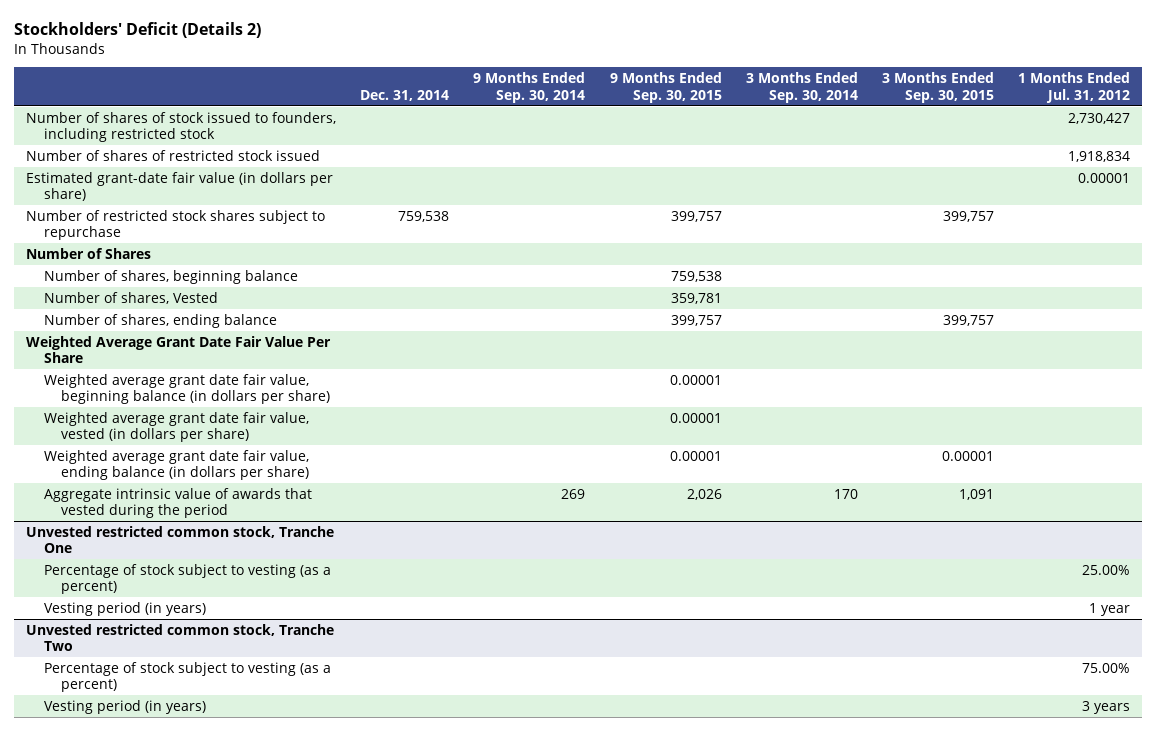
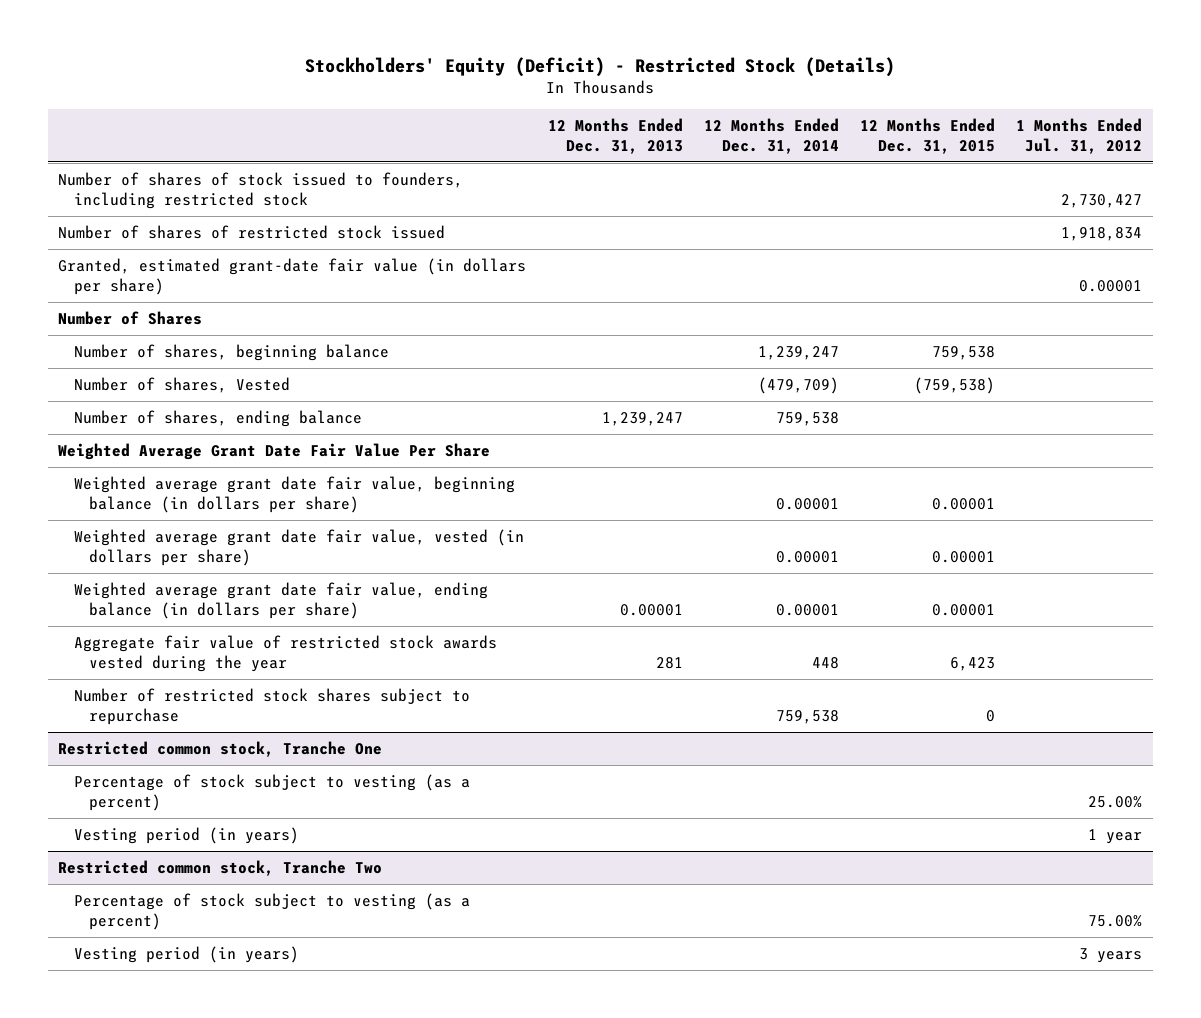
- Stockholders' Deficit (Details 2)
+ Stockholders' Equity (Deficit) - Restricted Stock (Details)
- | Dec. 31, 2014 | 9 Months Ended Sep. 30, 2014 | 9 Months Ended Sep. 30, 2015 | 3 Months Ended Sep. 30, 2014 | 3 Months Ended Sep. 30, 2015 | 1 Months Ended Jul. 31, 2012
+ | 12 Months Ended Dec. 31, 2013 | 12 Months Ended Dec. 31, 2014 | 12 Months Ended Dec. 31, 2015 | 1 Months Ended Jul. 31, 2012
- Estimated grant-date fair value (in dollars per share) | | | | | | 0.00001
+ Granted, estimated grant-date fair value (in dollars per share) | | | | 0.00001
- Aggregate intrinsic value of awards that vested during the period | | 269 | 2,026 | 170 | 1,091 |
- Unvested restricted common stock, Tranche One
+ Aggregate fair value of restricted stock awards vested during the year | 281 | 448 | 6,423 |
moved down: Number of restricted stock shares subject to repurchase | | 759,538 | 0 |
+ Restricted common stock, Tranche One
- Unvested restricted common stock, Tranche Two
+ Restricted common stock, Tranche Two

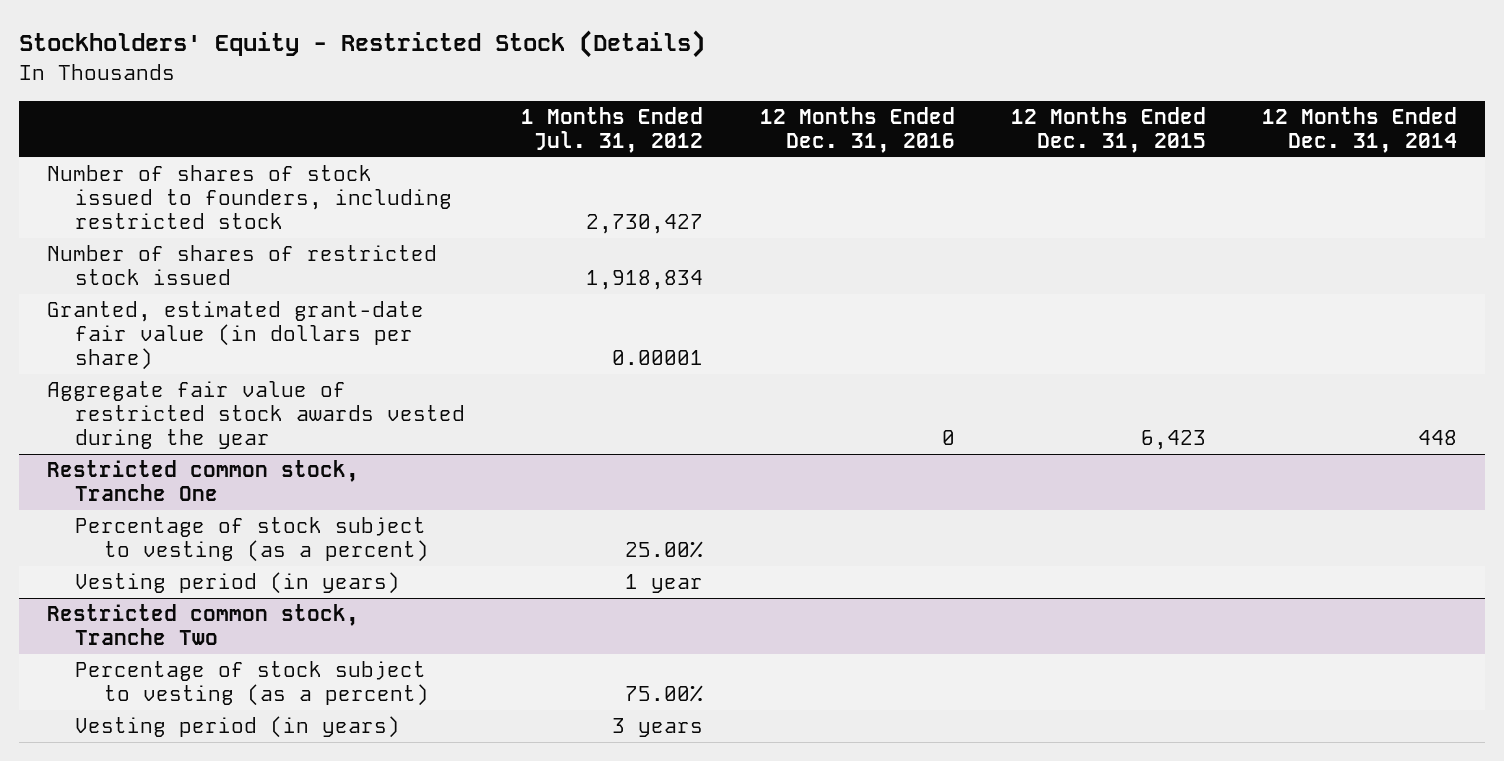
- Stockholders' Equity (Deficit) - Restricted Stock (Details)
+ Stockholders' Equity - Restricted Stock (Details)
- | 12 Months Ended Dec. 31, 2013 | 12 Months Ended Dec. 31, 2014 | 12 Months Ended Dec. 31, 2015 | 1 Months Ended Jul. 31, 2012
+ | 1 Months Ended Jul. 31, 2012 | 12 Months Ended Dec. 31, 2016 | 12 Months Ended Dec. 31, 2015 | 12 Months Ended Dec. 31, 2014
- Number of Shares
- Number of shares, beginning balance | | 1,239,247 | 759,538 |
- Number of shares, Vested | | (479,709) | (759,538) |
- Number of shares, ending balance | 1,239,247 | 759,538 | |
- Weighted Average Grant Date Fair Value Per Share
- Weighted average grant date fair value, beginning balance (in dollars per share) | | 0.00001 | 0.00001 |
- Weighted average grant date fair value, vested (in dollars per share) | | 0.00001 | 0.00001 |
- Weighted average grant date fair value, ending balance (in dollars per share) | 0.00001 | 0.00001 | 0.00001 |
- Number of restricted stock shares subject to repurchase | | 759,538 | 0 |

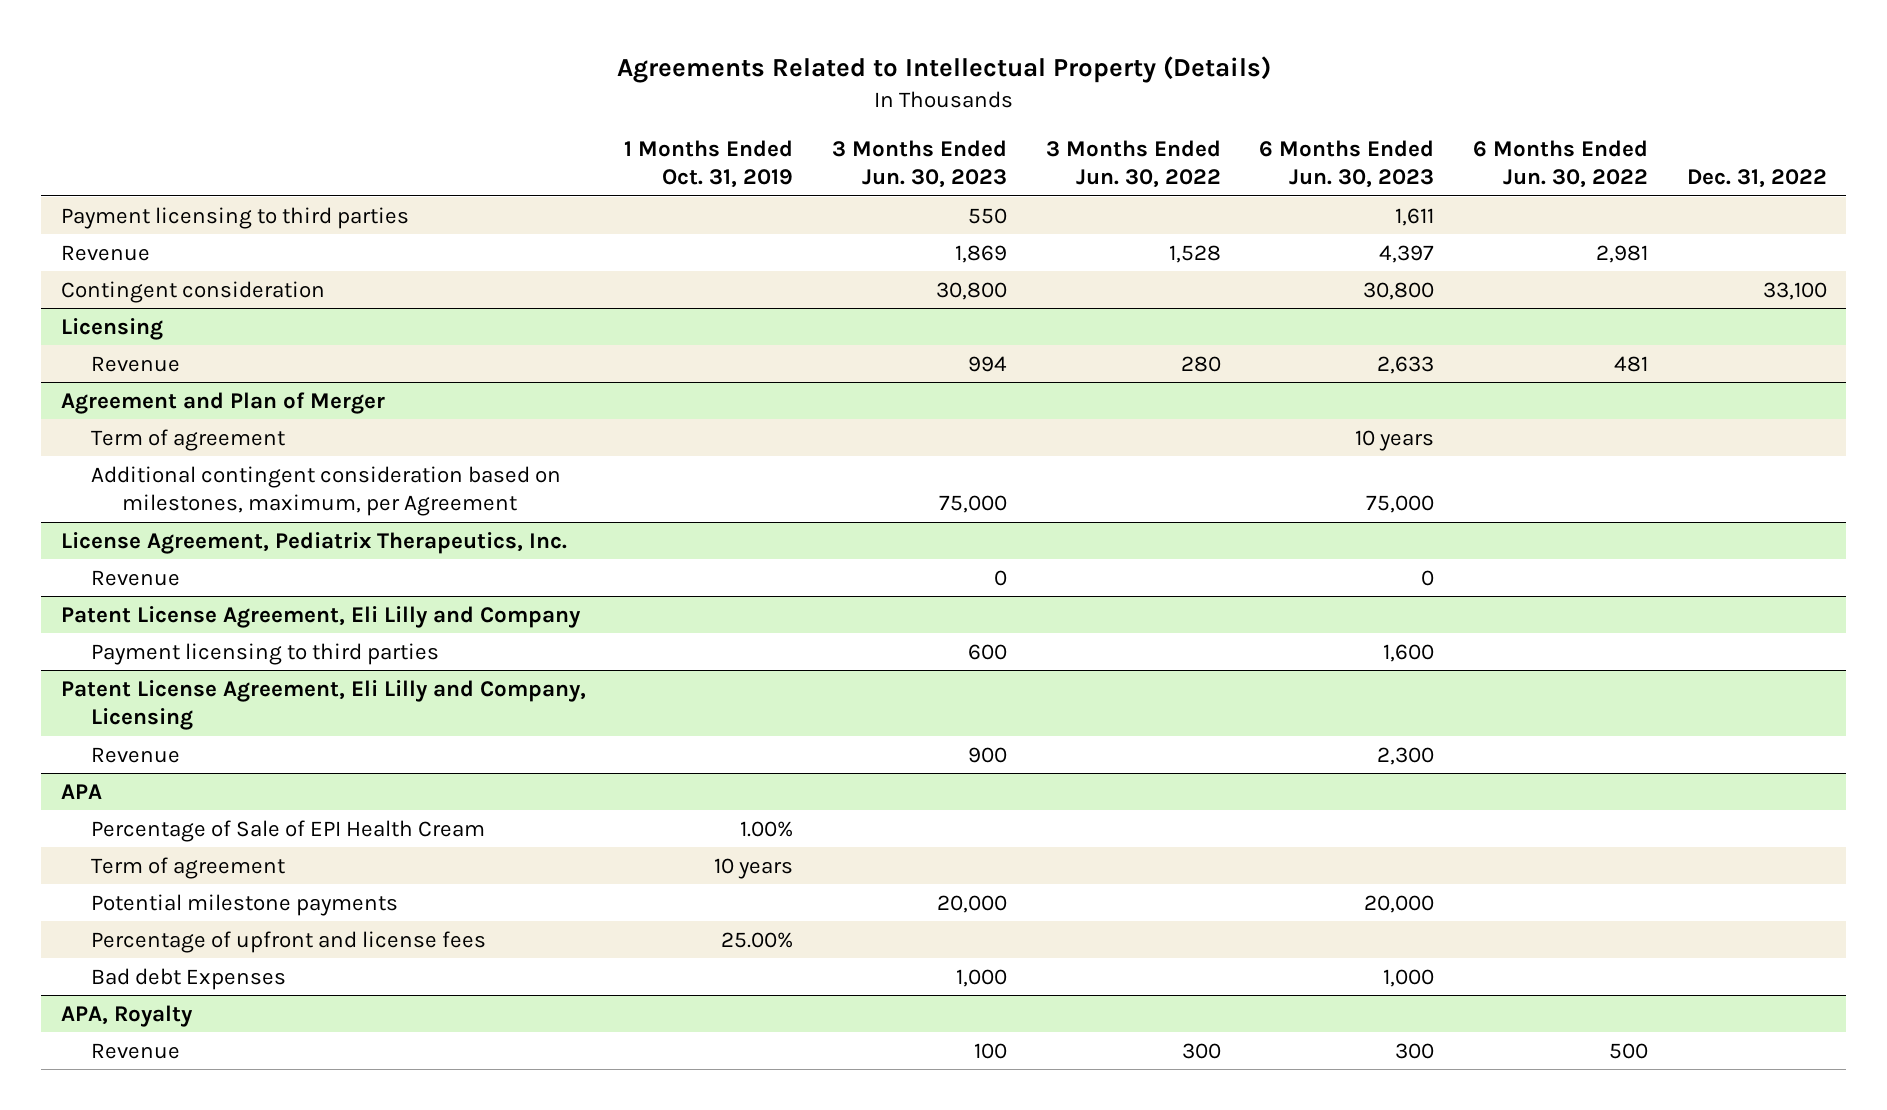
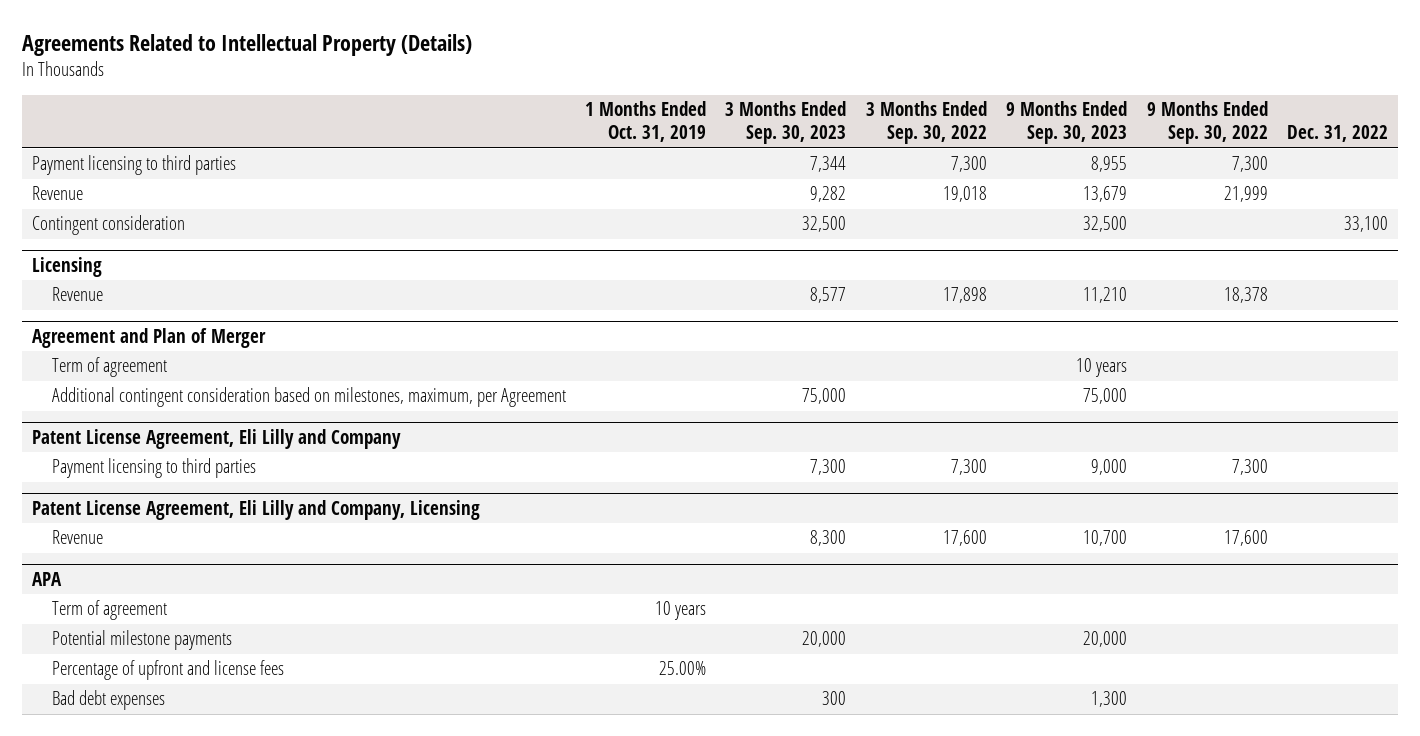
- | 1 Months Ended Oct. 31, 2019 | 3 Months Ended Jun. 30, 2023 | 3 Months Ended Jun. 30, 2022 | 6 Months Ended Jun. 30, 2023 | 6 Months Ended Jun. 30, 2022 | Dec. 31, 2022
+ | 1 Months Ended Oct. 31, 2019 | 3 Months Ended Sep. 30, 2023 | 3 Months Ended Sep. 30, 2022 | 9 Months Ended Sep. 30, 2023 | 9 Months Ended Sep. 30, 2022 | Dec. 31, 2022
- License Agreement, Pediatrix Therapeutics, Inc.
- Revenue | | 0 | | 0 | |
@ APA
- Percentage of Sale of EPI Health Cream | 1.00% | | | | |
- Bad debt Expenses | | 1,000 | | 1,000 | |
- APA, Royalty
- Revenue | | 100 | 300 | 300 | 500 |
@ APA
+ Bad debt expenses | | 300 | | 1,300 | |

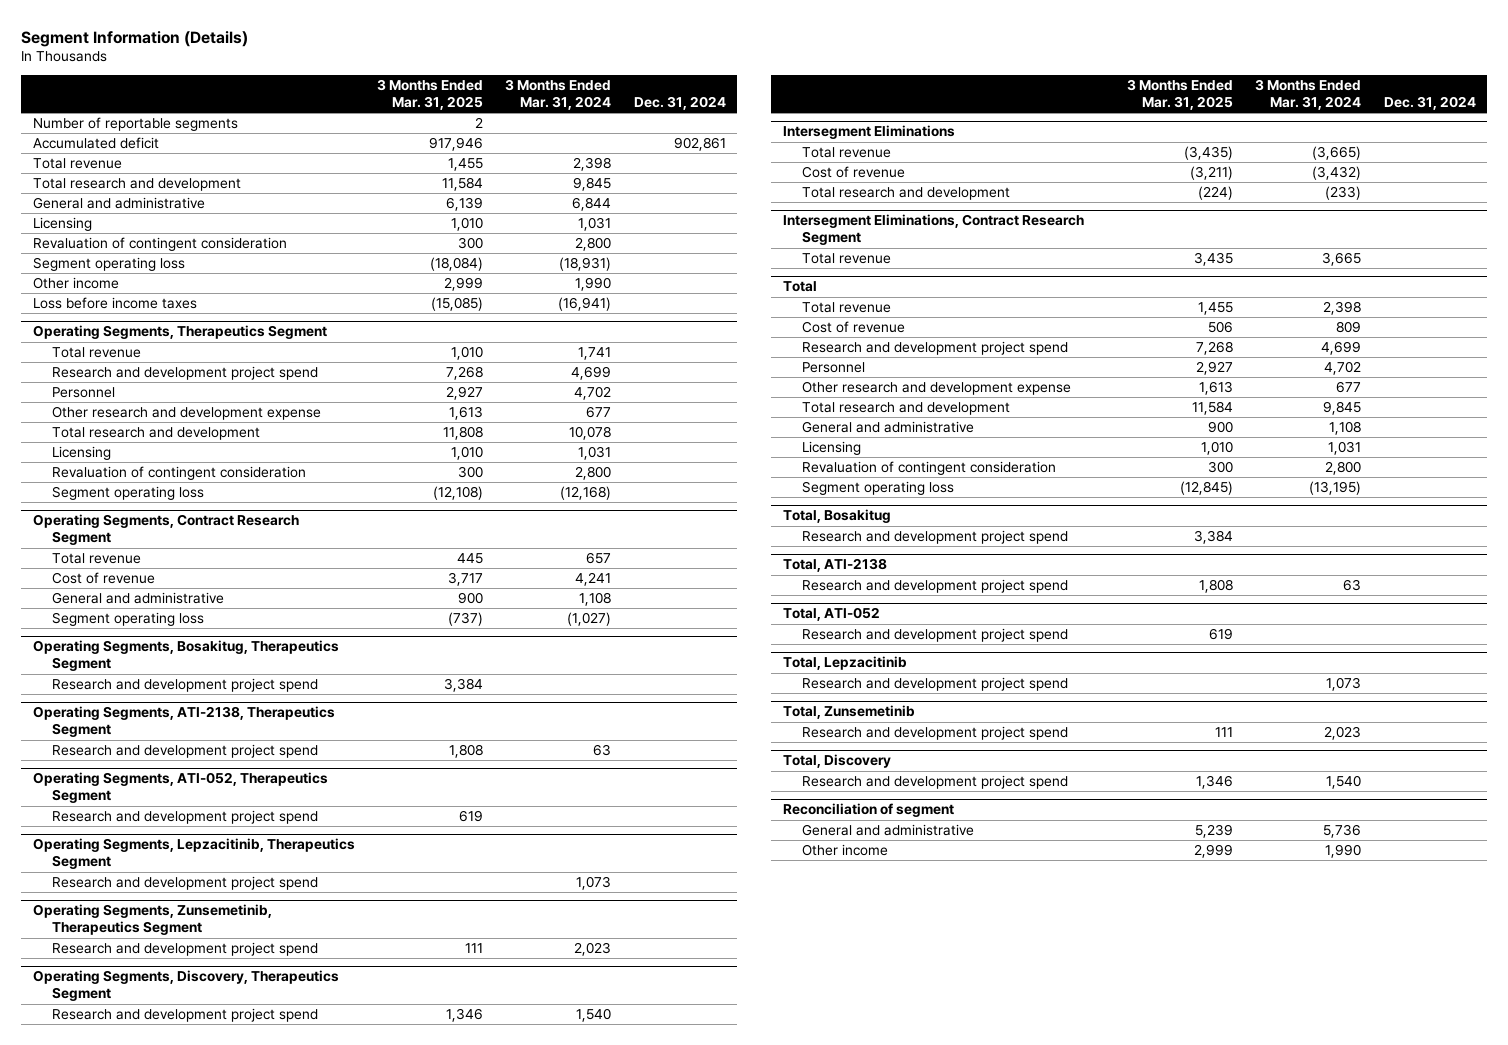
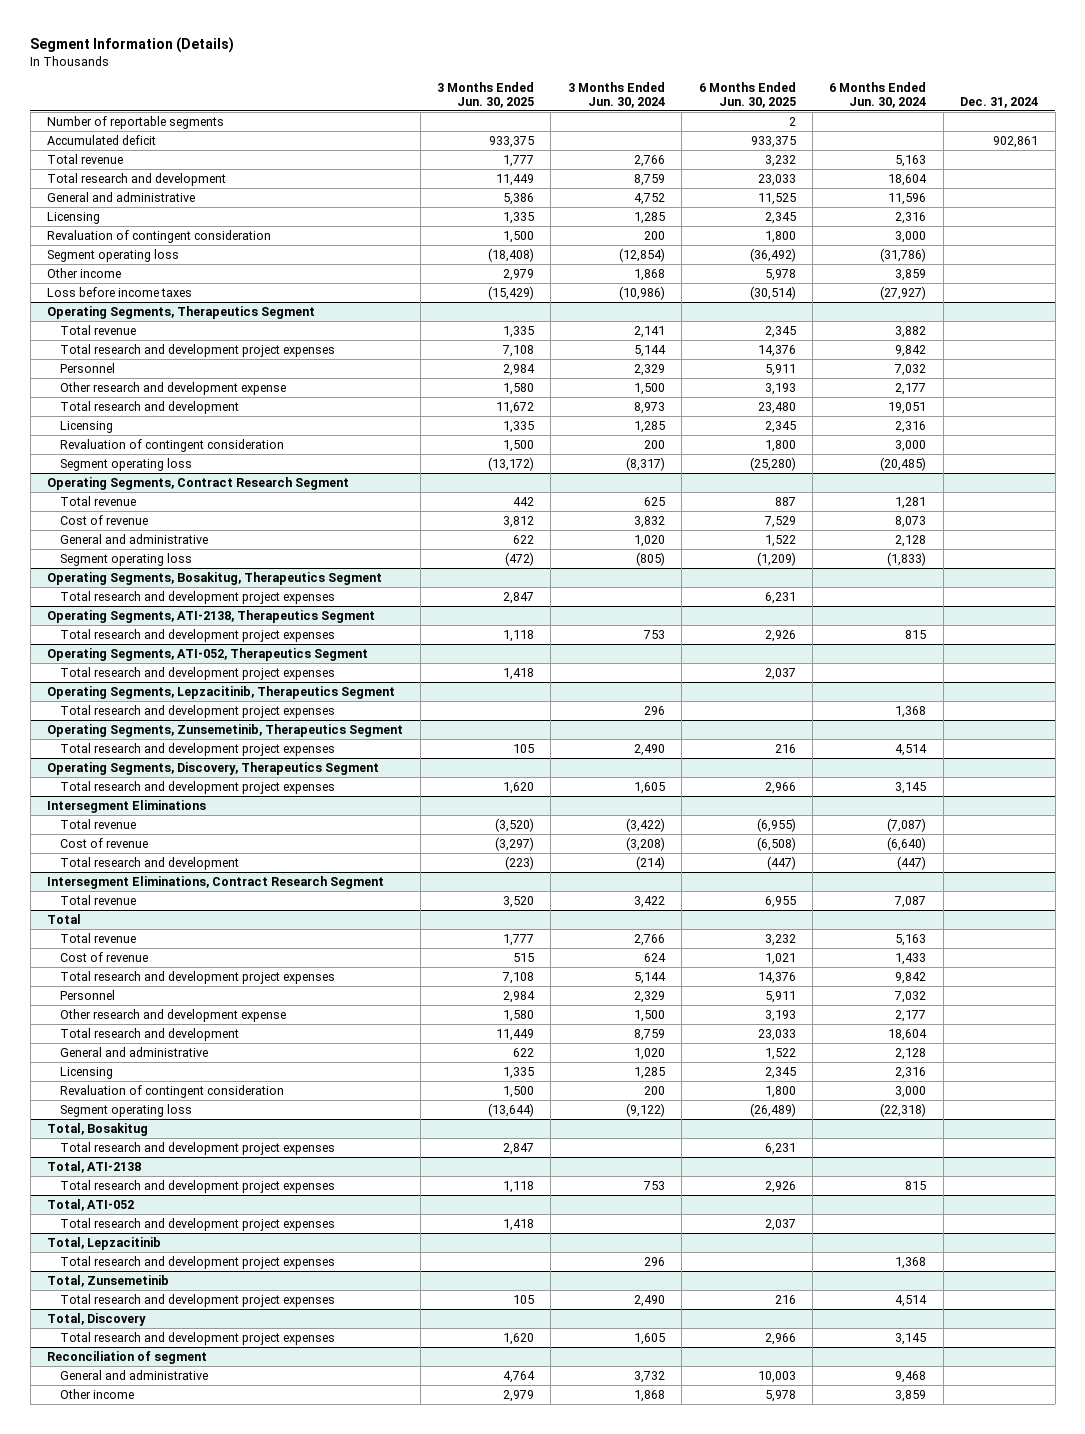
- | 3 Months Ended Mar. 31, 2025 | 3 Months Ended Mar. 31, 2024 | Dec. 31, 2024
+ | 3 Months Ended Jun. 30, 2025 | 3 Months Ended Jun. 30, 2024 | 6 Months Ended Jun. 30, 2025 | 6 Months Ended Jun. 30, 2024 | Dec. 31, 2024
@ Operating Segments, Therapeutics Segment
- Research and development project spend | 7,268 | 4,699 |
+ Total research and development project expenses | 7,108 | 5,144 | 14,376 | 9,842 |
@ Operating Segments, Bosakitug, Therapeutics Segment
- Research and development project spend | 3,384 | |
+ Total research and development project expenses | 2,847 | | 6,231 | |
@ Operating Segments, ATI-2138, Therapeutics Segment
- Research and development project spend | 1,808 | 63 |
+ Total research and development project expenses | 1,118 | 753 | 2,926 | 815 |
@ Operating Segments, ATI-052, Therapeutics Segment
- Research and development project spend | 619 | |
+ Total research and development project expenses | 1,418 | | 2,037 | |
@ Operating Segments, Lepzacitinib, Therapeutics Segment
- Research and development project spend | | 1,073 |
+ Total research and development project expenses | | 296 | | 1,368 |
@ Operating Segments, Zunsemetinib, Therapeutics Segment
- Research and development project spend | 111 | 2,023 |
+ Total research and development project expenses | 105 | 2,490 | 216 | 4,514 |
@ Operating Segments, Discovery, Therapeutics Segment
- Research and development project spend | 1,346 | 1,540 |
+ Total research and development project expenses | 1,620 | 1,605 | 2,966 | 3,145 |
@ Total
- Research and development project spend | 7,268 | 4,699 |
+ Total research and development project expenses | 7,108 | 5,144 | 14,376 | 9,842 |
@ Total, Bosakitug
- Research and development project spend | 3,384 | |
+ Total research and development project expenses | 2,847 | | 6,231 | |
@ Total, ATI-2138
- Research and development project spend | 1,808 | 63 |
+ Total research and development project expenses | 1,118 | 753 | 2,926 | 815 |
@ Total, ATI-052
- Research and development project spend | 619 | |
+ Total research and development project expenses | 1,418 | | 2,037 | |
@ Total, Lepzacitinib
- Research and development project spend | | 1,073 |
+ Total research and development project expenses | | 296 | | 1,368 |
@ Total, Zunsemetinib
- Research and development project spend | 111 | 2,023 |
+ Total research and development project expenses | 105 | 2,490 | 216 | 4,514 |
@ Total, Discovery
- Research and development project spend | 1,346 | 1,540 |
+ Total research and development project expenses | 1,620 | 1,605 | 2,966 | 3,145 |

